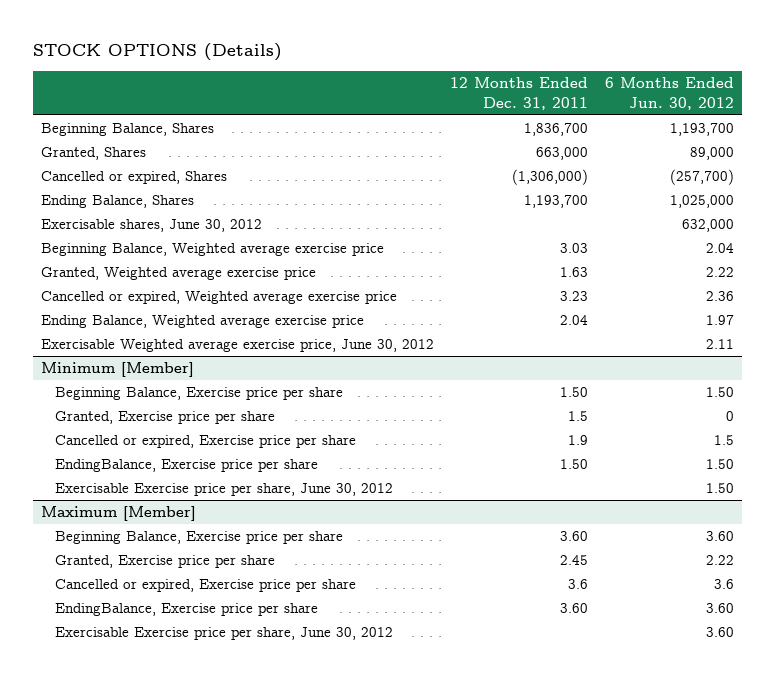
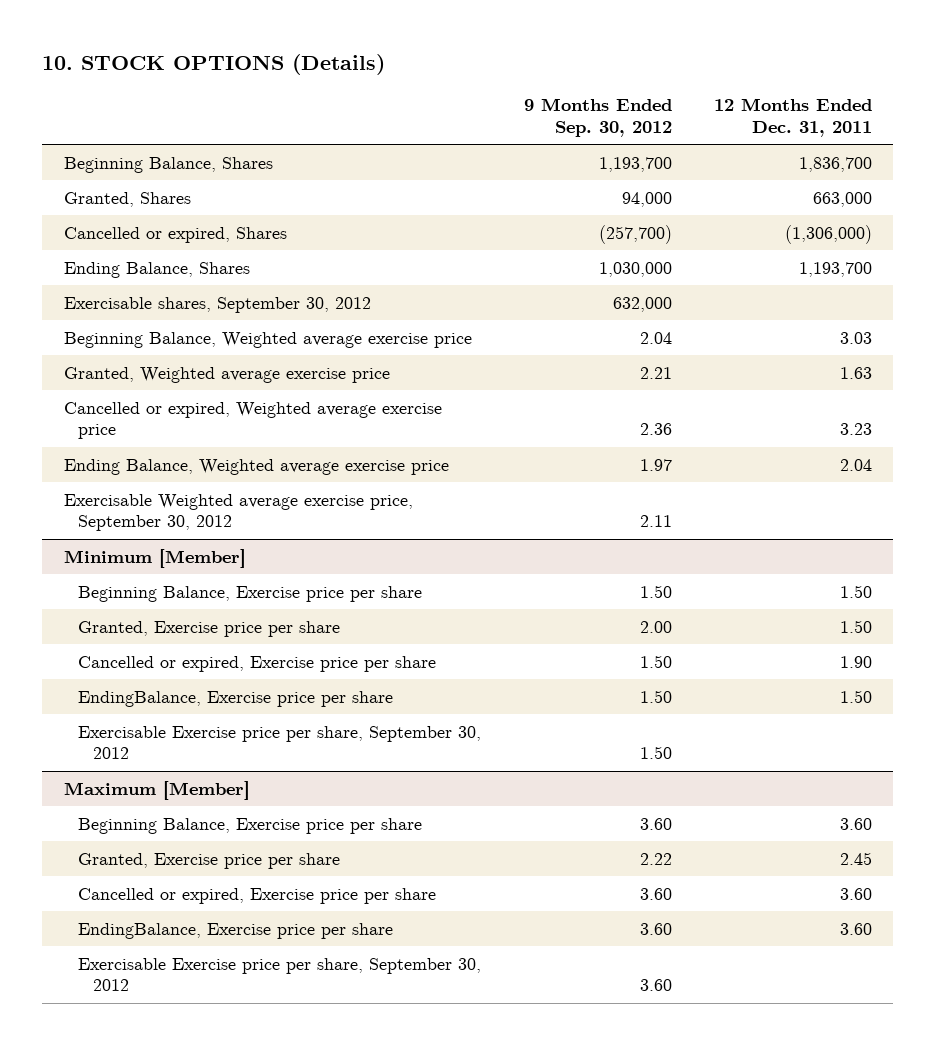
- STOCK OPTIONS (Details)
+ 10. STOCK OPTIONS (Details)
- | 12 Months Ended Dec. 31, 2011 | 6 Months Ended Jun. 30, 2012
+ | 9 Months Ended Sep. 30, 2012 | 12 Months Ended Dec. 31, 2011
- Exercisable shares, June 30, 2012 | | 632,000
+ Exercisable shares, September 30, 2012 | 632,000 |
- Exercisable Weighted average exercise price, June 30, 2012 | | 2.11
+ Exercisable Weighted average exercise price, September 30, 2012 | 2.11 |
@ Minimum [Member]
- Granted, Exercise price per share | 1.5 | 0
- Cancelled or expired, Exercise price per share | 1.9 | 1.5
+ Granted, Exercise price per share | 2.00 | 1.50
+ Cancelled or expired, Exercise price per share | 1.50 | 1.90
- Exercisable Exercise price per share, June 30, 2012 | | 1.50
+ Exercisable Exercise price per share, September 30, 2012 | 1.50 |
@ Maximum [Member]
- Cancelled or expired, Exercise price per share | 3.6 | 3.6
+ Cancelled or expired, Exercise price per share | 3.60 | 3.60
- Exercisable Exercise price per share, June 30, 2012 | | 3.60
+ Exercisable Exercise price per share, September 30, 2012 | 3.60 |

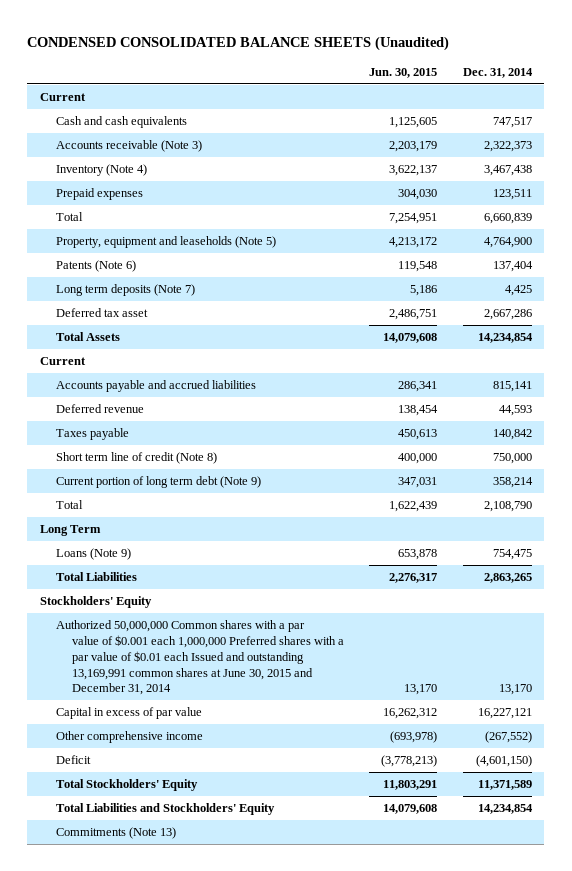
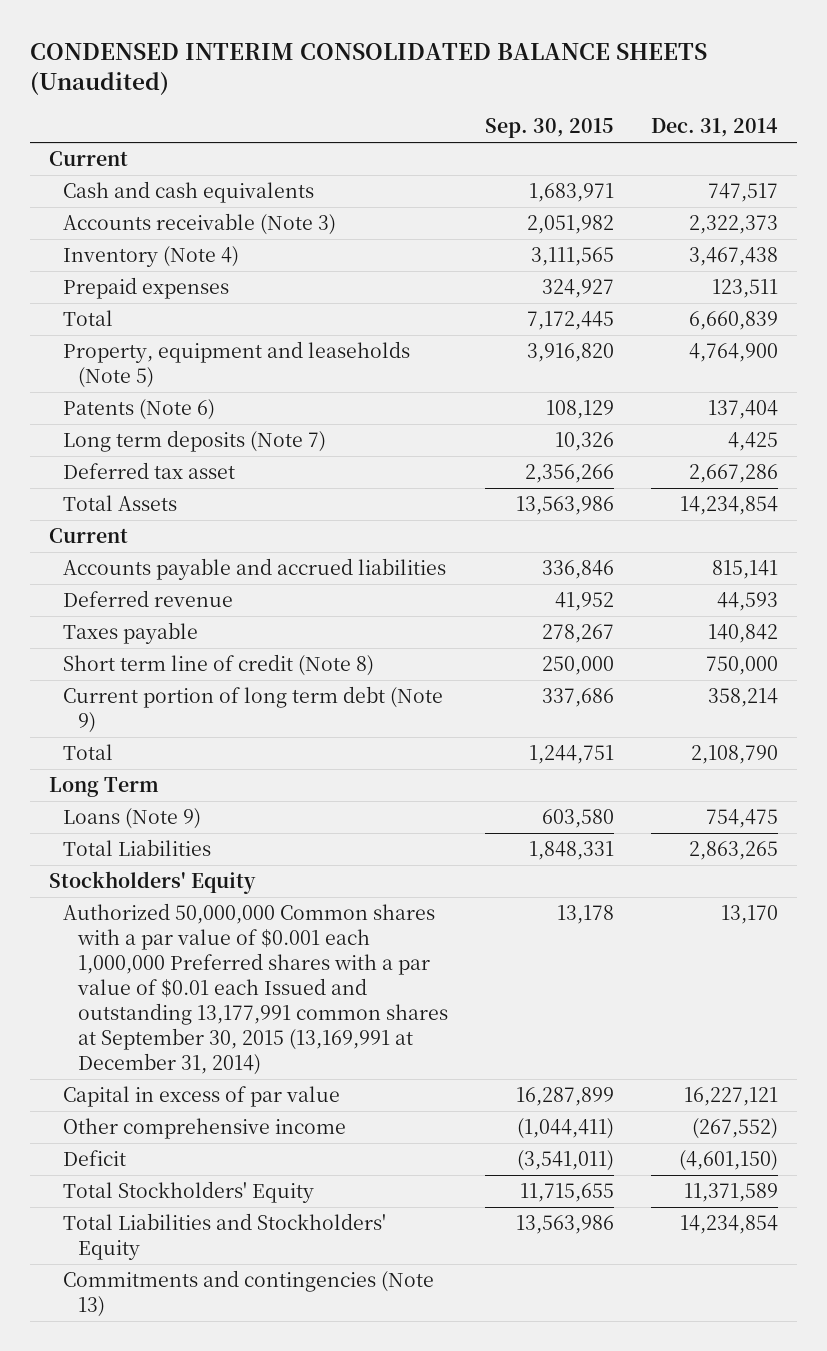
- CONDENSED CONSOLIDATED BALANCE SHEETS (Unaudited)
+ CONDENSED INTERIM CONSOLIDATED BALANCE SHEETS (Unaudited)
- | Jun. 30, 2015 | Dec. 31, 2014
+ | Sep. 30, 2015 | Dec. 31, 2014
- Authorized 50,000,000 Common shares with a par value of $0.001 each 1,000,000 Preferred shares with a par value of $0.01 each Issued and outstanding 13,169,991 common shares at June 30, 2015 and December 31, 2014 | 13,170 | 13,170
+ Authorized 50,000,000 Common shares with a par value of $0.001 each 1,000,000 Preferred shares with a par value of $0.01 each Issued and outstanding 13,177,991 common shares at September 30, 2015 (13,169,991 at December 31, 2014) | 13,178 | 13,170
- Commitments (Note 13)
+ Commitments and contingencies (Note 13)

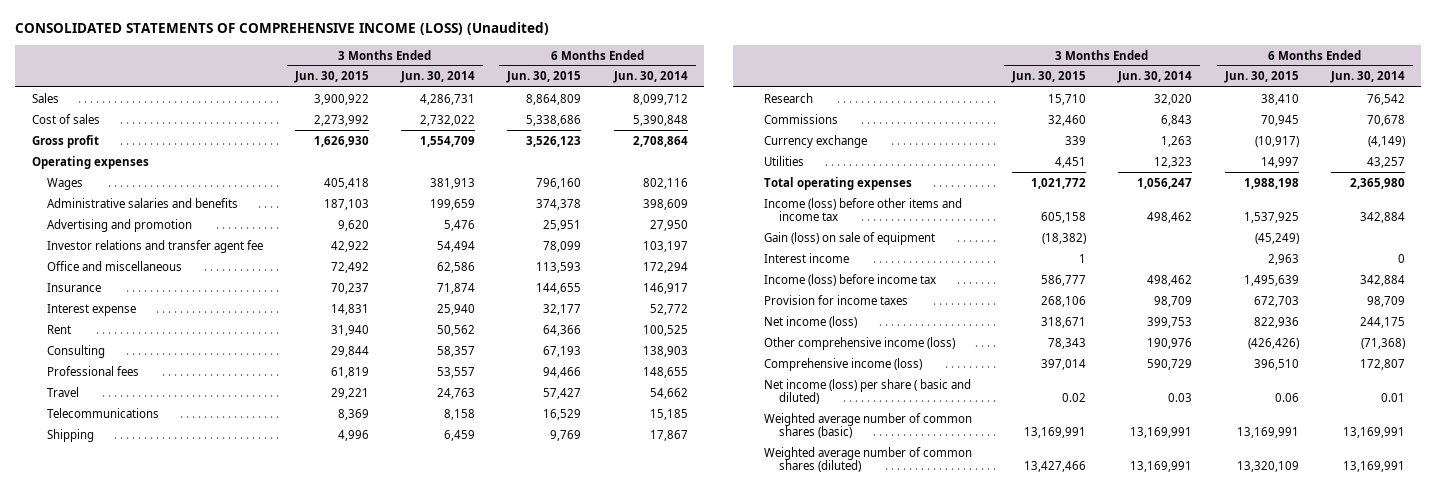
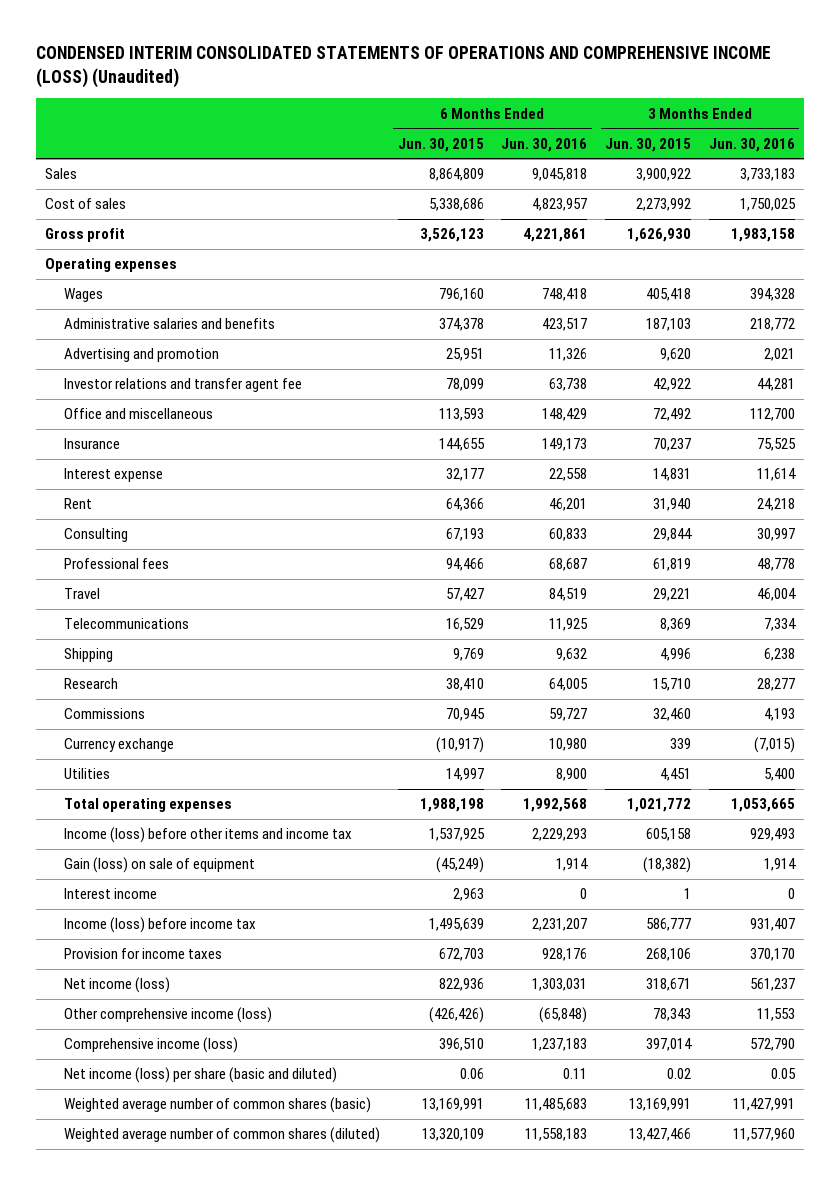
- CONSOLIDATED STATEMENTS OF COMPREHENSIVE INCOME (LOSS) (Unaudited)
+ CONDENSED INTERIM CONSOLIDATED STATEMENTS OF OPERATIONS AND COMPREHENSIVE INCOME (LOSS) (Unaudited)
- | 3 Months Ended Jun. 30, 2015 | 3 Months Ended Jun. 30, 2014 | 6 Months Ended Jun. 30, 2015 | 6 Months Ended Jun. 30, 2014
+ | 6 Months Ended Jun. 30, 2015 | 6 Months Ended Jun. 30, 2016 | 3 Months Ended Jun. 30, 2015 | 3 Months Ended Jun. 30, 2016
- Net income (loss) per share ( basic and diluted) | 0.02 | 0.03 | 0.06 | 0.01
+ Net income (loss) per share (basic and diluted) | 0.06 | 0.11 | 0.02 | 0.05

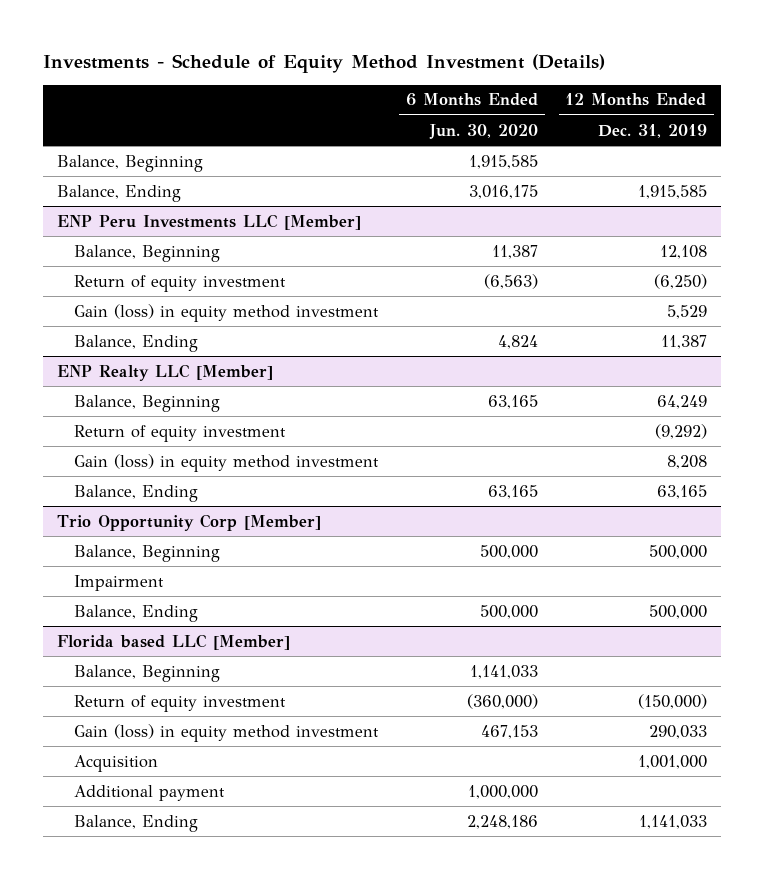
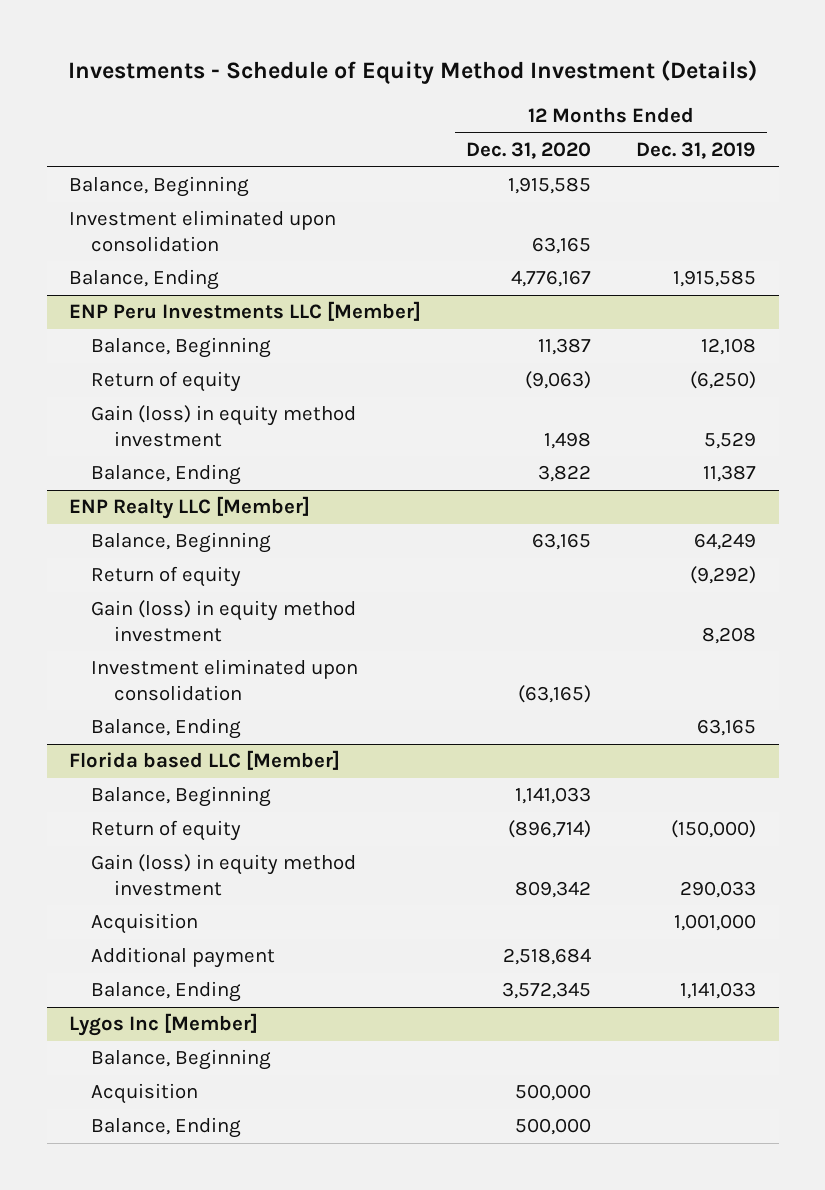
- | 6 Months Ended Jun. 30, 2020 | 12 Months Ended Dec. 31, 2019
+ | 12 Months Ended Dec. 31, 2020 | 12 Months Ended Dec. 31, 2019
+ Investment eliminated upon consolidation | 63,165 |
@ ENP Peru Investments LLC [Member]
- Return of equity investment | (6,563) | (6,250)
+ Return of equity | (9,063) | (6,250)
@ ENP Realty LLC [Member]
- Return of equity investment | | (9,292)
+ Return of equity | | (9,292)
+ Investment eliminated upon consolidation | (63,165) |
- Trio Opportunity Corp [Member]
- Balance, Beginning | 500,000 | 500,000
- Impairment
- Balance, Ending | 500,000 | 500,000
@ Florida based LLC [Member]
- Return of equity investment | (360,000) | (150,000)
+ Return of equity | (896,714) | (150,000)
+ Lygos Inc [Member]
+ Balance, Beginning
+ Acquisition | 500,000 |
+ Balance, Ending | 500,000 |

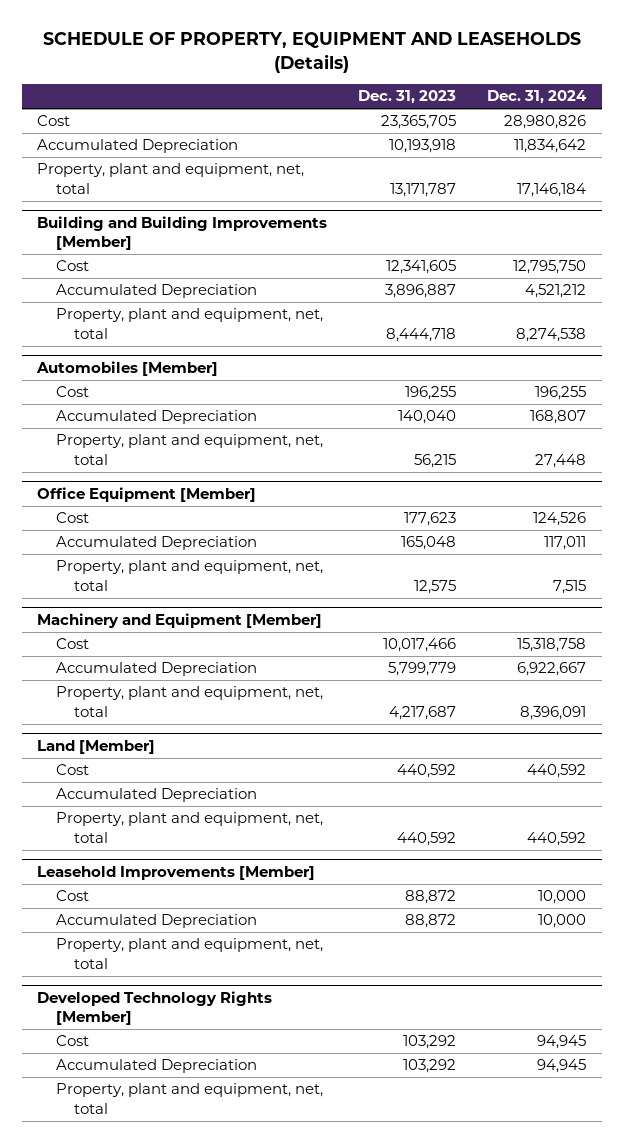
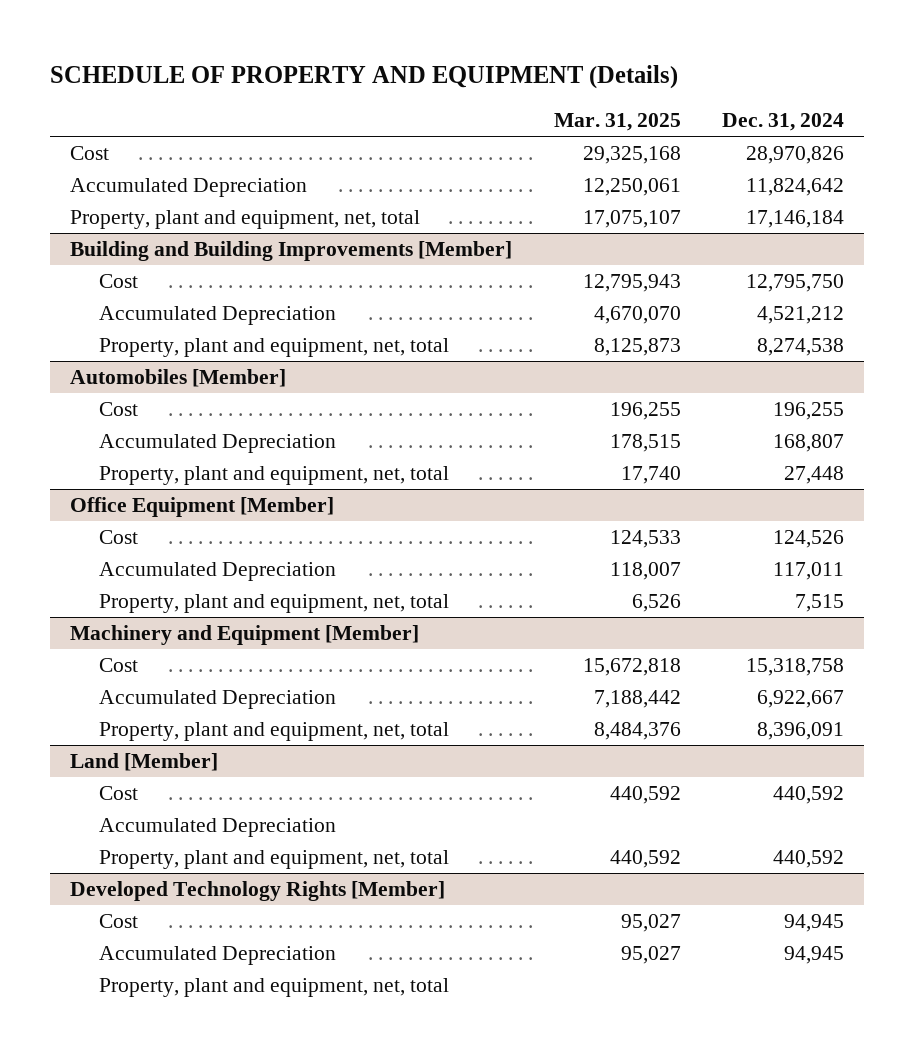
- SCHEDULE OF PROPERTY, EQUIPMENT AND LEASEHOLDS (Details)
+ SCHEDULE OF PROPERTY AND EQUIPMENT (Details)
- | Dec. 31, 2023 | Dec. 31, 2024
+ | Mar. 31, 2025 | Dec. 31, 2024
- Cost | 23,365,705 | 28,980,826
- Accumulated Depreciation | 10,193,918 | 11,834,642
+ Cost | 29,325,168 | 28,970,826
+ Accumulated Depreciation | 12,250,061 | 11,824,642
- Leasehold Improvements [Member]
- Cost | 88,872 | 10,000
- Accumulated Depreciation | 88,872 | 10,000
- Property, plant and equipment, net, total

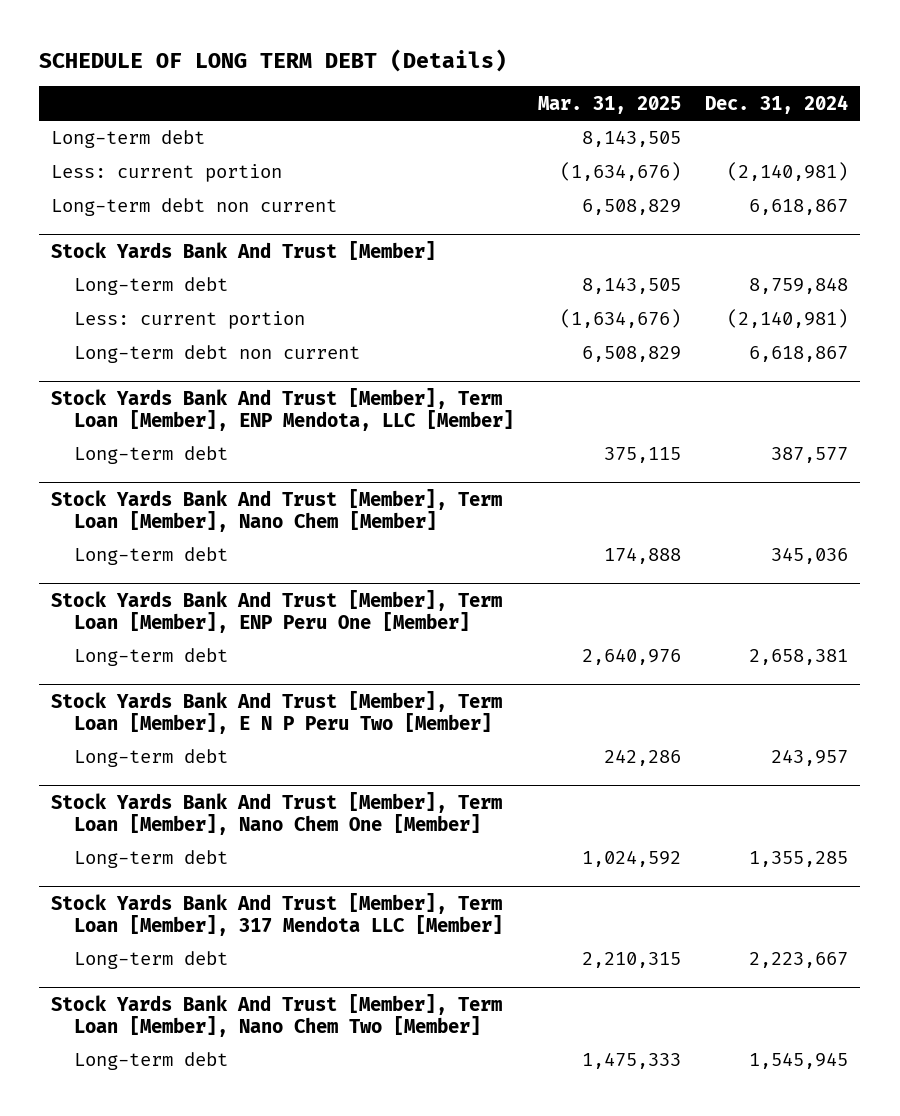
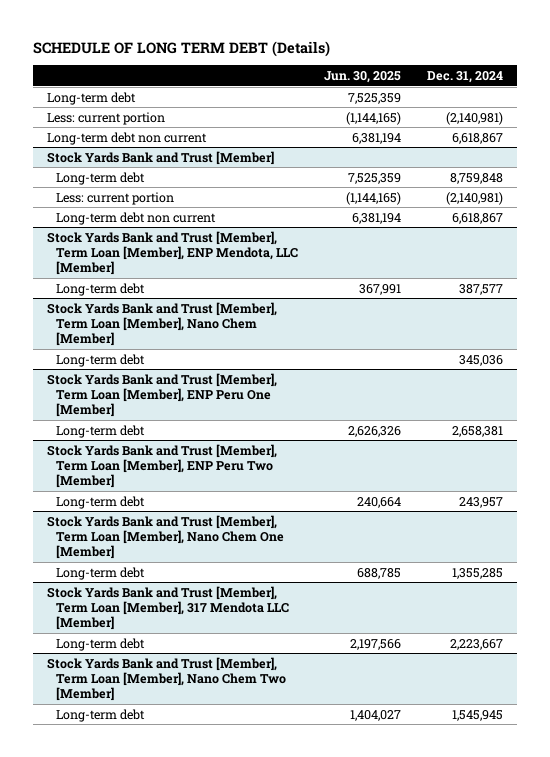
- | Mar. 31, 2025 | Dec. 31, 2024
+ | Jun. 30, 2025 | Dec. 31, 2024
- Stock Yards Bank And Trust [Member]
+ Stock Yards Bank and Trust [Member]
- Stock Yards Bank And Trust [Member], Term Loan [Member], ENP Mendota, LLC [Member]
+ Stock Yards Bank and Trust [Member], Term Loan [Member], ENP Mendota, LLC [Member]
- Stock Yards Bank And Trust [Member], Term Loan [Member], Nano Chem [Member]
+ Stock Yards Bank and Trust [Member], Term Loan [Member], Nano Chem [Member]
- Stock Yards Bank And Trust [Member], Term Loan [Member], ENP Peru One [Member]
+ Stock Yards Bank and Trust [Member], Term Loan [Member], ENP Peru One [Member]
- Stock Yards Bank And Trust [Member], Term Loan [Member], E N P Peru Two [Member]
+ Stock Yards Bank and Trust [Member], Term Loan [Member], ENP Peru Two [Member]
- Stock Yards Bank And Trust [Member], Term Loan [Member], Nano Chem One [Member]
+ Stock Yards Bank and Trust [Member], Term Loan [Member], Nano Chem One [Member]
- Stock Yards Bank And Trust [Member], Term Loan [Member], 317 Mendota LLC [Member]
+ Stock Yards Bank and Trust [Member], Term Loan [Member], 317 Mendota LLC [Member]
- Stock Yards Bank And Trust [Member], Term Loan [Member], Nano Chem Two [Member]
+ Stock Yards Bank and Trust [Member], Term Loan [Member], Nano Chem Two [Member]

